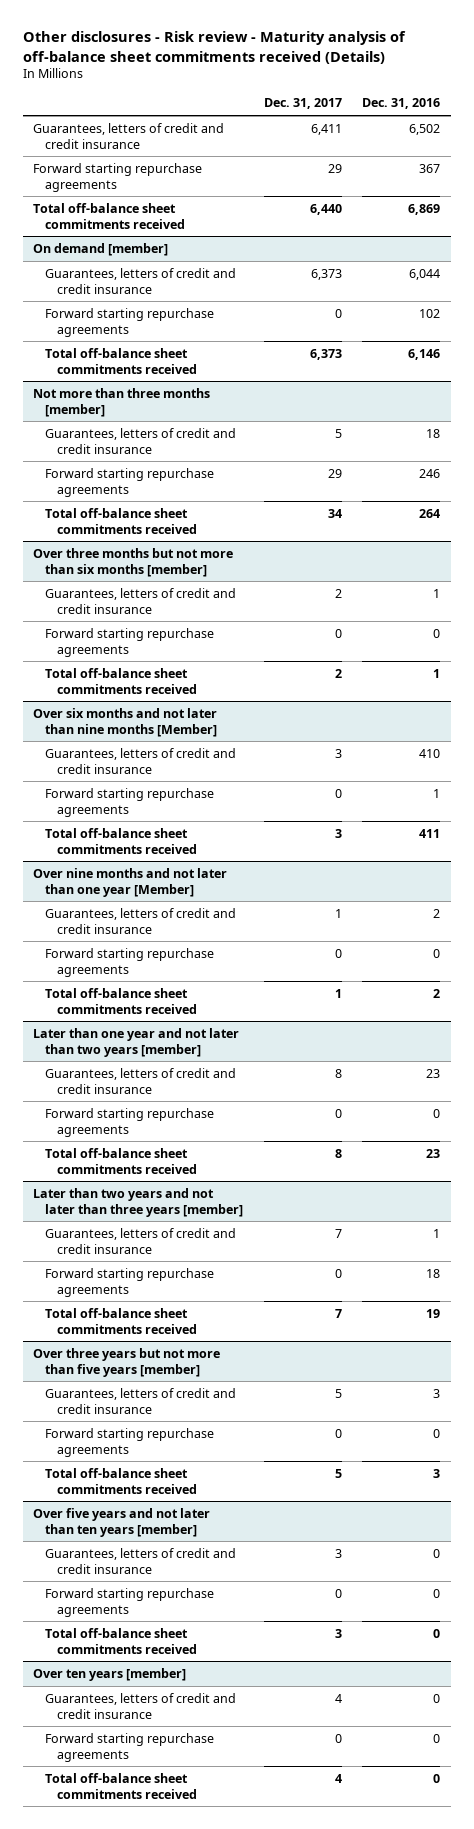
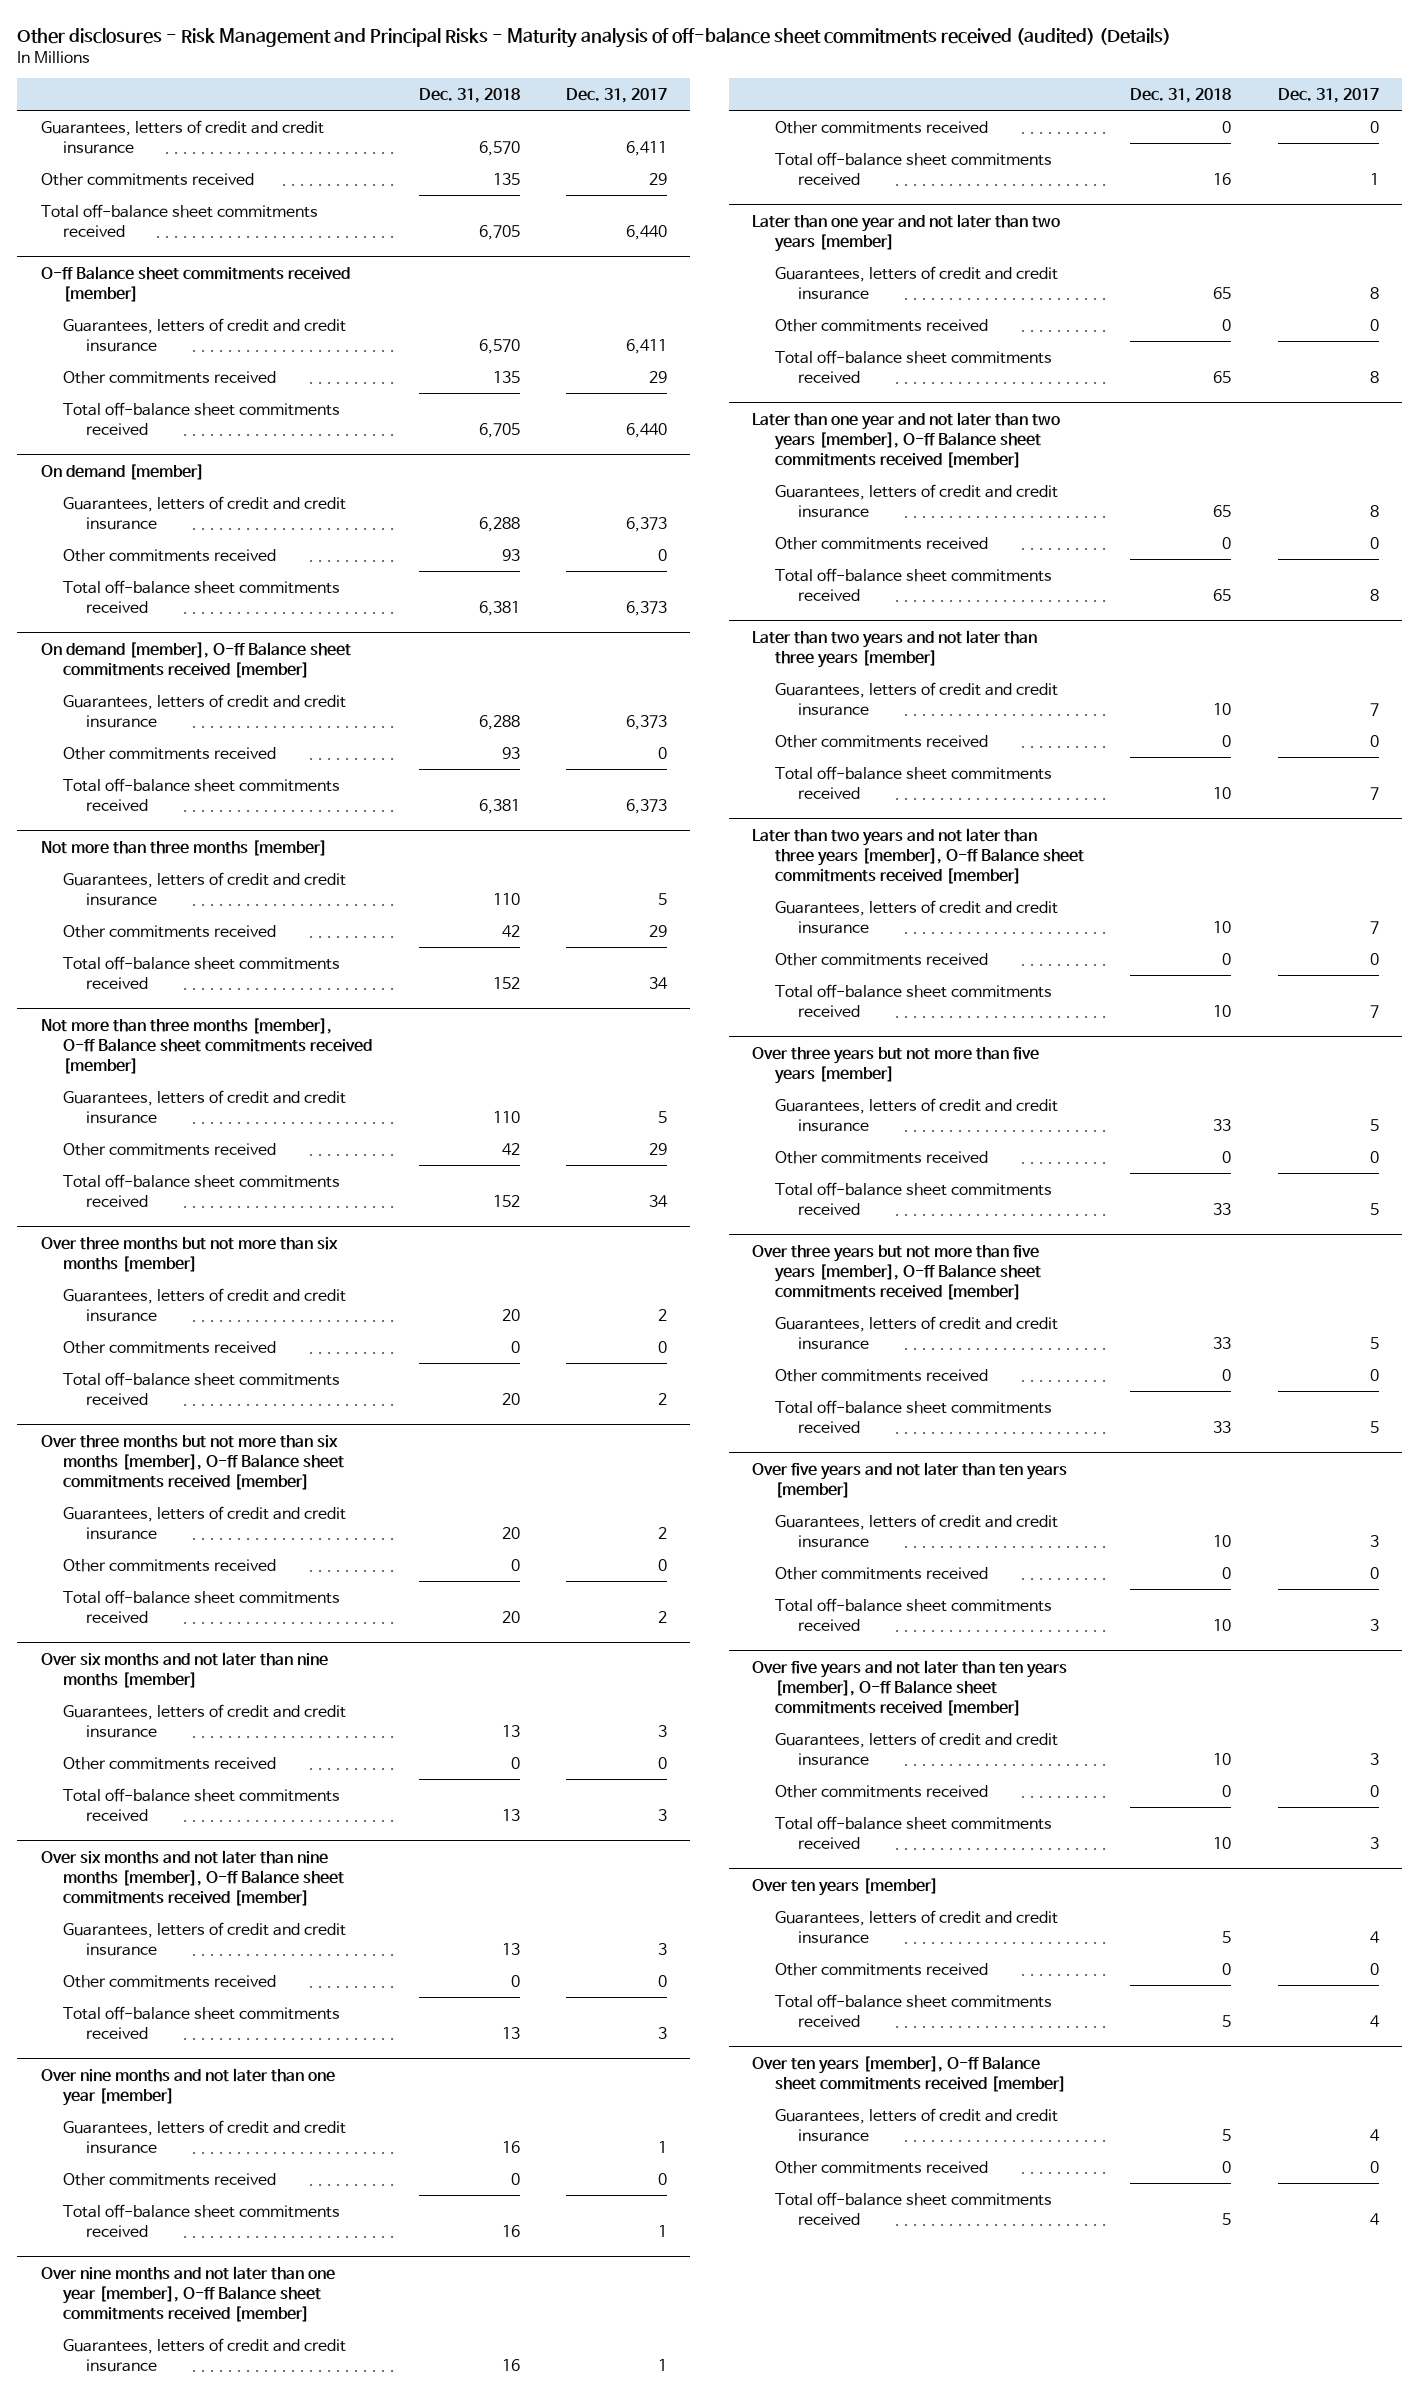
- Other disclosures - Risk review - Maturity analysis of off-balance sheet commitments received (Details)
+ Other disclosures - Risk Management and Principal Risks - Maturity analysis of off-balance sheet commitments received (audited) (Details)
- | Dec. 31, 2017 | Dec. 31, 2016
+ | Dec. 31, 2018 | Dec. 31, 2017
- Forward starting repurchase agreements | 29 | 367
+ Other commitments received | 135 | 29
+ O-ff Balance sheet commitments received [member]
+ Guarantees, letters of credit and credit insurance | 6,570 | 6,411
+ Other commitments received | 135 | 29
+ Total off-balance sheet commitments received | 6,705 | 6,440
@ On demand [member]
- Forward starting repurchase agreements | 0 | 102
+ Other commitments received | 93 | 0
+ On demand [member], O-ff Balance sheet commitments received [member]
+ Guarantees, letters of credit and credit insurance | 6,288 | 6,373
+ Other commitments received | 93 | 0
+ Total off-balance sheet commitments received | 6,381 | 6,373
@ Not more than three months [member]
- Forward starting repurchase agreements | 29 | 246
+ Other commitments received | 42 | 29
+ Not more than three months [member], O-ff Balance sheet commitments received [member]
+ Guarantees, letters of credit and credit insurance | 110 | 5
+ Other commitments received | 42 | 29
+ Total off-balance sheet commitments received | 152 | 34
@ Over three months but not more than six months [member]
- Forward starting repurchase agreements | 0 | 0
+ Other commitments received | 0 | 0
- Over six months and not later than nine months [Member]
+ Over three months but not more than six months [member], O-ff Balance sheet commitments received [member]
+ Guarantees, letters of credit and credit insurance | 20 | 2
+ Other commitments received | 0 | 0
+ Total off-balance sheet commitments received | 20 | 2
+ Over six months and not later than nine months [member]
- Forward starting repurchase agreements | 0 | 1
+ Other commitments received | 0 | 0
- Over nine months and not later than one year [Member]
+ Over six months and not later than nine months [member], O-ff Balance sheet commitments received [member]
+ Guarantees, letters of credit and credit insurance | 13 | 3
+ Other commitments received | 0 | 0
+ Total off-balance sheet commitments received | 13 | 3
+ Over nine months and not later than one year [member]
- Forward starting repurchase agreements | 0 | 0
+ Other commitments received | 0 | 0
+ Over nine months and not later than one year [member], O-ff Balance sheet commitments received [member]
+ Guarantees, letters of credit and credit insurance | 16 | 1
+ Other commitments received | 0 | 0
+ Total off-balance sheet commitments received | 16 | 1
@ Later than one year and not later than two years [member]
- Forward starting repurchase agreements | 0 | 0
+ Other commitments received | 0 | 0
+ Later than one year and not later than two years [member], O-ff Balance sheet commitments received [member]
+ Guarantees, letters of credit and credit insurance | 65 | 8
+ Other commitments received | 0 | 0
+ Total off-balance sheet commitments received | 65 | 8
@ Later than two years and not later than three years [member]
- Forward starting repurchase agreements | 0 | 18
+ Other commitments received | 0 | 0
+ Later than two years and not later than three years [member], O-ff Balance sheet commitments received [member]
+ Guarantees, letters of credit and credit insurance | 10 | 7
+ Other commitments received | 0 | 0
+ Total off-balance sheet commitments received | 10 | 7
@ Over three years but not more than five years [member]
- Forward starting repurchase agreements | 0 | 0
+ Other commitments received | 0 | 0
+ Over three years but not more than five years [member], O-ff Balance sheet commitments received [member]
+ Guarantees, letters of credit and credit insurance | 33 | 5
+ Other commitments received | 0 | 0
+ Total off-balance sheet commitments received | 33 | 5
@ Over five years and not later than ten years [member]
- Forward starting repurchase agreements | 0 | 0
+ Other commitments received | 0 | 0
+ Over five years and not later than ten years [member], O-ff Balance sheet commitments received [member]
+ Guarantees, letters of credit and credit insurance | 10 | 3
+ Other commitments received | 0 | 0
+ Total off-balance sheet commitments received | 10 | 3
@ Over ten years [member]
- Forward starting repurchase agreements | 0 | 0
+ Other commitments received | 0 | 0
+ Over ten years [member], O-ff Balance sheet commitments received [member]
+ Guarantees, letters of credit and credit insurance | 5 | 4
+ Other commitments received | 0 | 0
+ Total off-balance sheet commitments received | 5 | 4

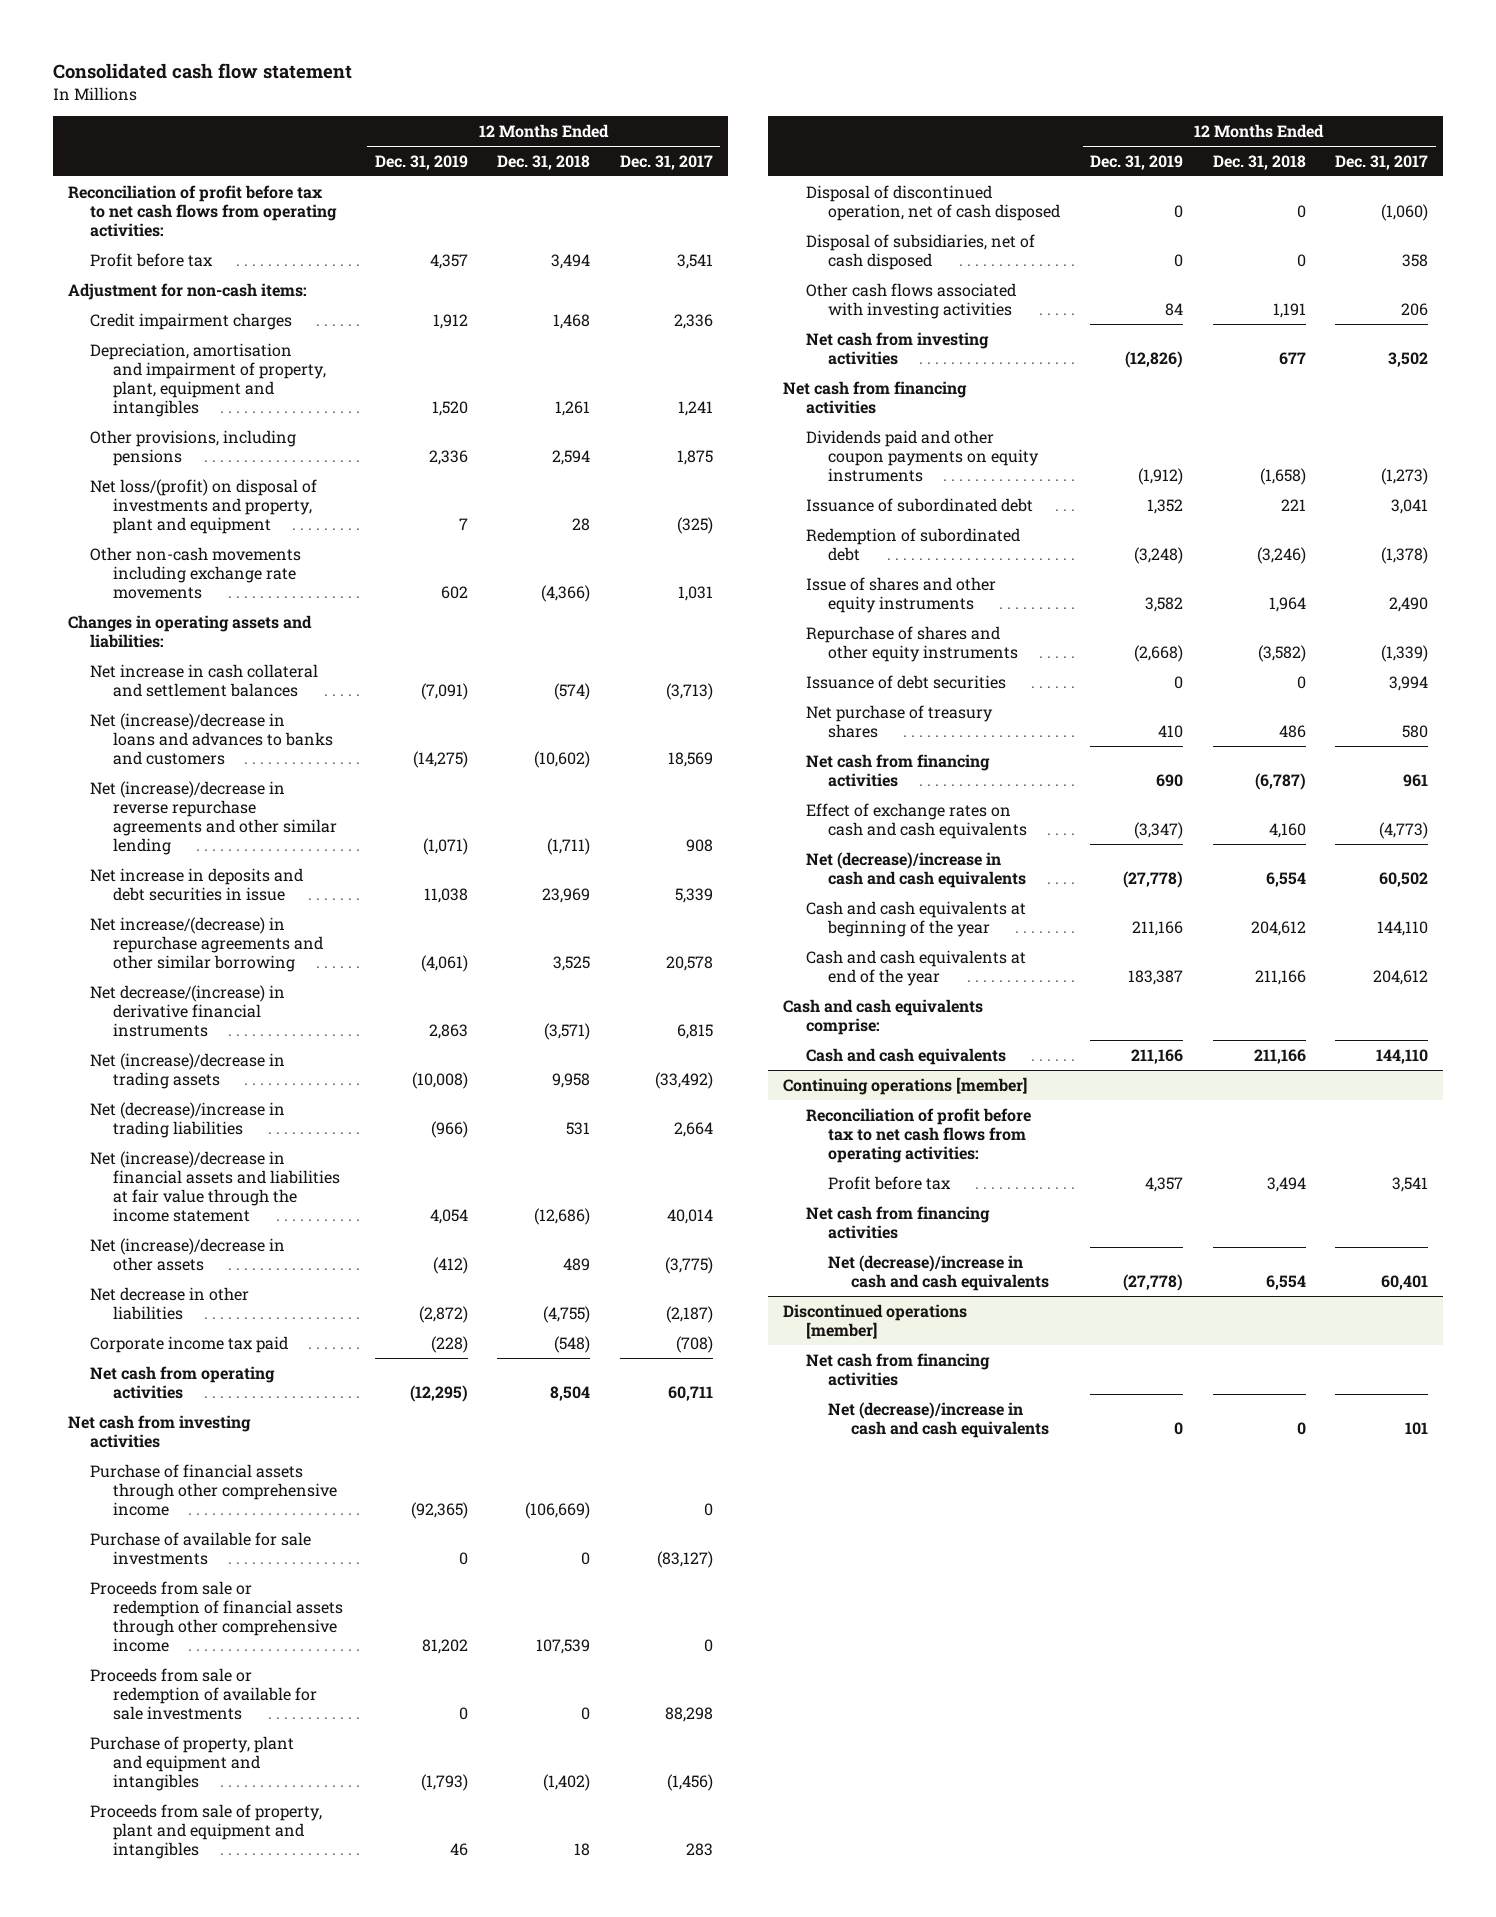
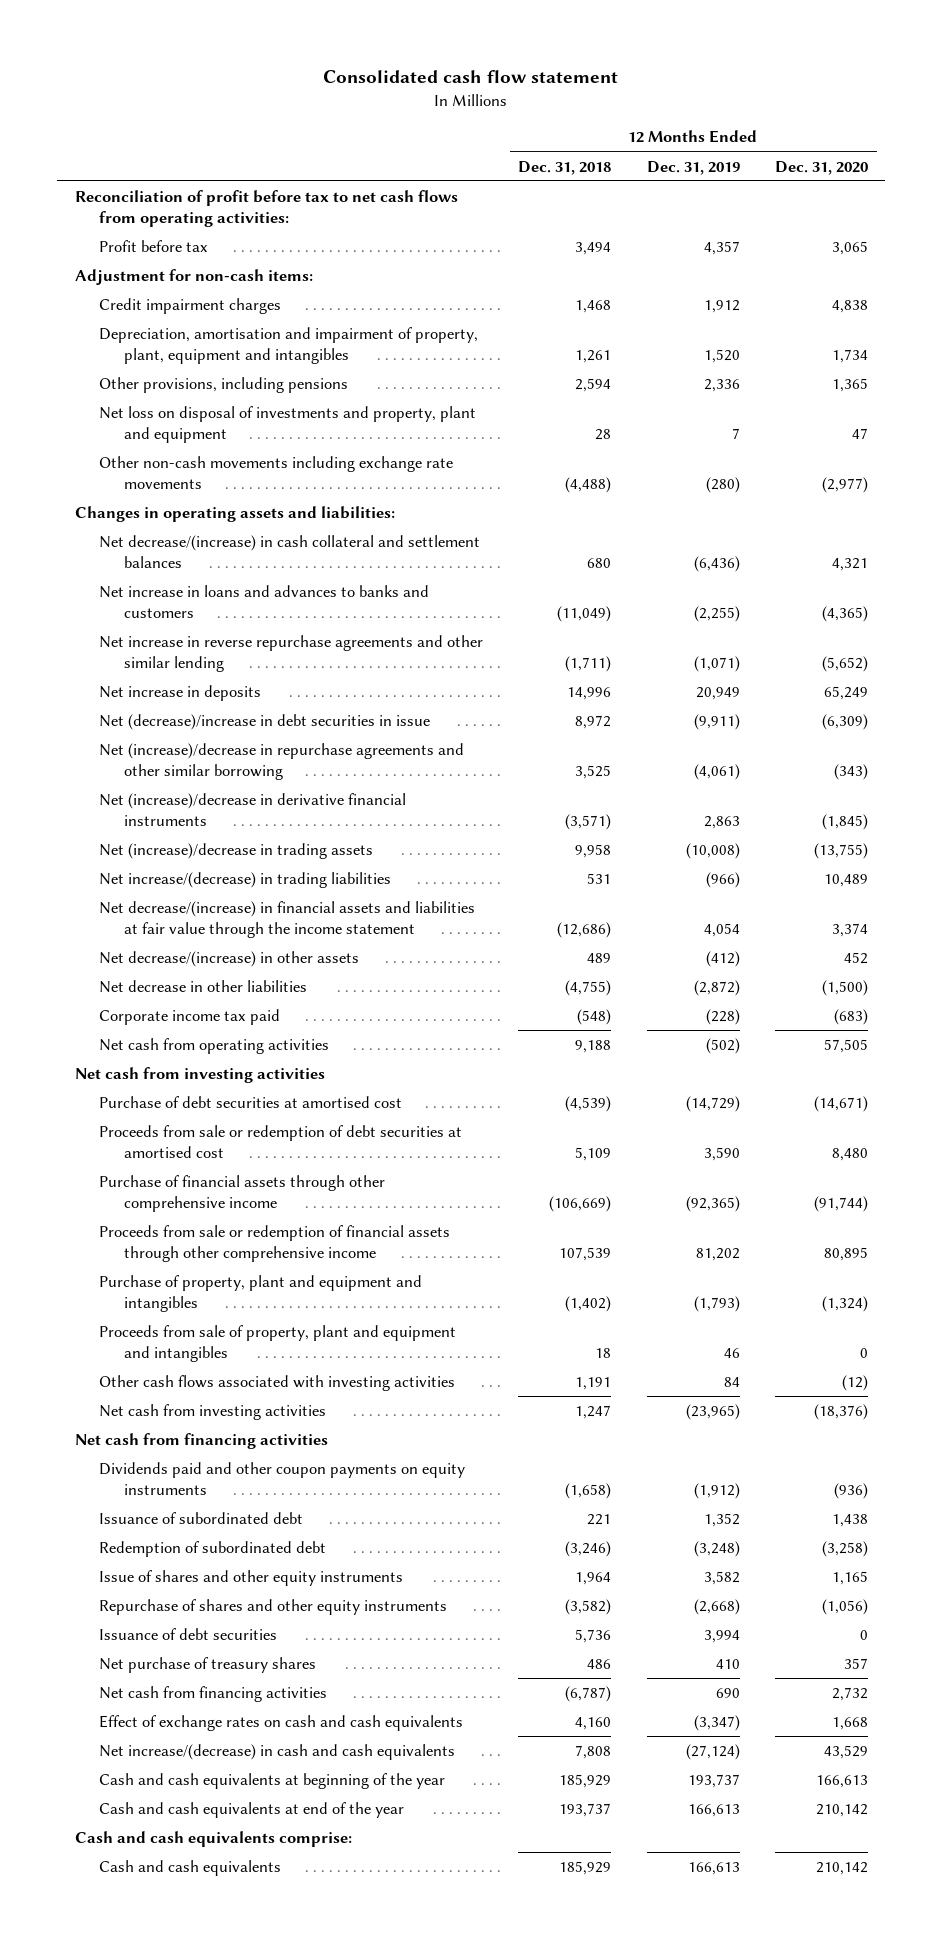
- | 12 Months Ended Dec. 31, 2019 | 12 Months Ended Dec. 31, 2018 | 12 Months Ended Dec. 31, 2017
+ | 12 Months Ended Dec. 31, 2018 | 12 Months Ended Dec. 31, 2019 | 12 Months Ended Dec. 31, 2020
- Net loss/(profit) on disposal of investments and property, plant and equipment | 7 | 28 | (325)
- Other non-cash movements including exchange rate movements | 602 | (4,366) | 1,031
+ Net loss on disposal of investments and property, plant and equipment | 28 | 7 | 47
+ Other non-cash movements including exchange rate movements | (4,488) | (280) | (2,977)
- Net increase in cash collateral and settlement balances | (7,091) | (574) | (3,713)
- Net (increase)/decrease in loans and advances to banks and customers | (14,275) | (10,602) | 18,569
- Net (increase)/decrease in reverse repurchase agreements and other similar lending | (1,071) | (1,711) | 908
- Net increase in deposits and debt securities in issue | 11,038 | 23,969 | 5,339
- Net increase/(decrease) in repurchase agreements and other similar borrowing | (4,061) | 3,525 | 20,578
- Net decrease/(increase) in derivative financial instruments | 2,863 | (3,571) | 6,815
+ Net decrease/(increase) in cash collateral and settlement balances | 680 | (6,436) | 4,321
+ Net increase in loans and advances to banks and customers | (11,049) | (2,255) | (4,365)
+ Net increase in reverse repurchase agreements and other similar lending | (1,711) | (1,071) | (5,652)
+ Net increase in deposits | 14,996 | 20,949 | 65,249
+ Net (decrease)/increase in debt securities in issue | 8,972 | (9,911) | (6,309)
+ Net (increase)/decrease in repurchase agreements and other similar borrowing | 3,525 | (4,061) | (343)
+ Net (increase)/decrease in derivative financial instruments | (3,571) | 2,863 | (1,845)
- Net (decrease)/increase in trading liabilities | (966) | 531 | 2,664
- Net (increase)/decrease in financial assets and liabilities at fair value through the income statement | 4,054 | (12,686) | 40,014
- Net (increase)/decrease in other assets | (412) | 489 | (3,775)
+ Net increase/(decrease) in trading liabilities | 531 | (966) | 10,489
+ Net decrease/(increase) in financial assets and liabilities at fair value through the income statement | (12,686) | 4,054 | 3,374
+ Net decrease/(increase) in other assets | 489 | (412) | 452
- Net cash from operating activities | (12,295) | 8,504 | 60,711
+ Net cash from operating activities | 9,188 | (502) | 57,505
+ Purchase of debt securities at amortised cost | (4,539) | (14,729) | (14,671)
+ Proceeds from sale or redemption of debt securities at amortised cost | 5,109 | 3,590 | 8,480
- Purchase of available for sale investments | 0 | 0 | (83,127)
- Proceeds from sale or redemption of available for sale investments | 0 | 0 | 88,298
- Disposal of discontinued operation, net of cash disposed | 0 | 0 | (1,060)
- Disposal of subsidiaries, net of cash disposed | 0 | 0 | 358
- Net cash from investing activities | (12,826) | 677 | 3,502
+ Net cash from investing activities | 1,247 | (23,965) | (18,376)
- Issuance of debt securities | 0 | 0 | 3,994
+ Issuance of debt securities | 5,736 | 3,994 | 0
- Net (decrease)/increase in cash and cash equivalents | (27,778) | 6,554 | 60,502
- Cash and cash equivalents at beginning of the year | 211,166 | 204,612 | 144,110
- Cash and cash equivalents at end of the year | 183,387 | 211,166 | 204,612
+ Net increase/(decrease) in cash and cash equivalents | 7,808 | (27,124) | 43,529
+ Cash and cash equivalents at beginning of the year | 185,929 | 193,737 | 166,613
+ Cash and cash equivalents at end of the year | 193,737 | 166,613 | 210,142
- Cash and cash equivalents | 211,166 | 211,166 | 144,110
- Continuing operations [member]
- Reconciliation of profit before tax to net cash flows from operating activities:
- Profit before tax | 4,357 | 3,494 | 3,541
- Net cash from financing activities
- Net (decrease)/increase in cash and cash equivalents | (27,778) | 6,554 | 60,401
- Discontinued operations [member]
- Net cash from financing activities
- Net (decrease)/increase in cash and cash equivalents | 0 | 0 | 101
+ Cash and cash equivalents | 185,929 | 166,613 | 210,142

